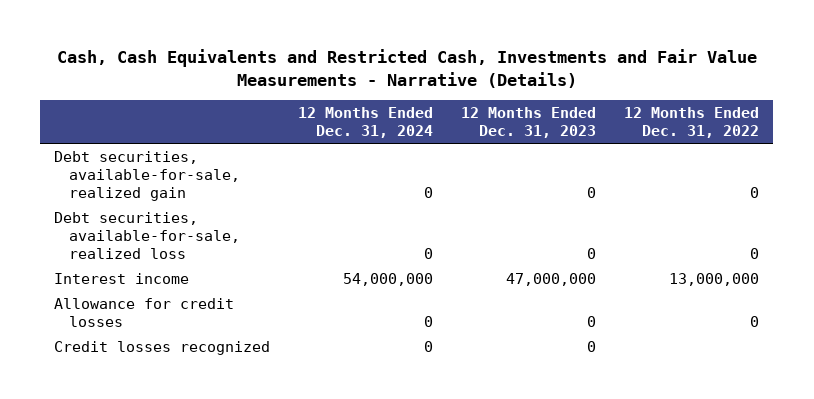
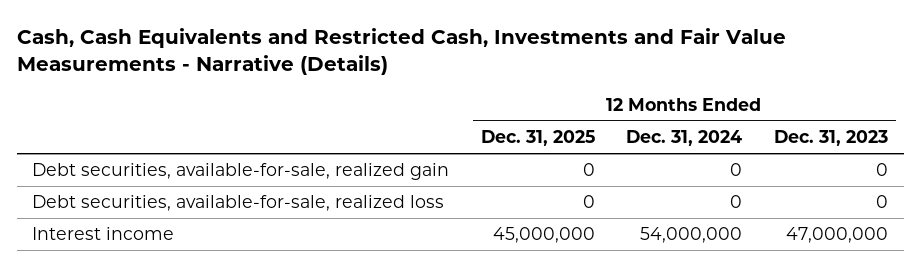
- | 12 Months Ended Dec. 31, 2024 | 12 Months Ended Dec. 31, 2023 | 12 Months Ended Dec. 31, 2022
+ | 12 Months Ended Dec. 31, 2025 | 12 Months Ended Dec. 31, 2024 | 12 Months Ended Dec. 31, 2023
- Allowance for credit losses | 0 | 0 | 0
- Credit losses recognized | 0 | 0 |

